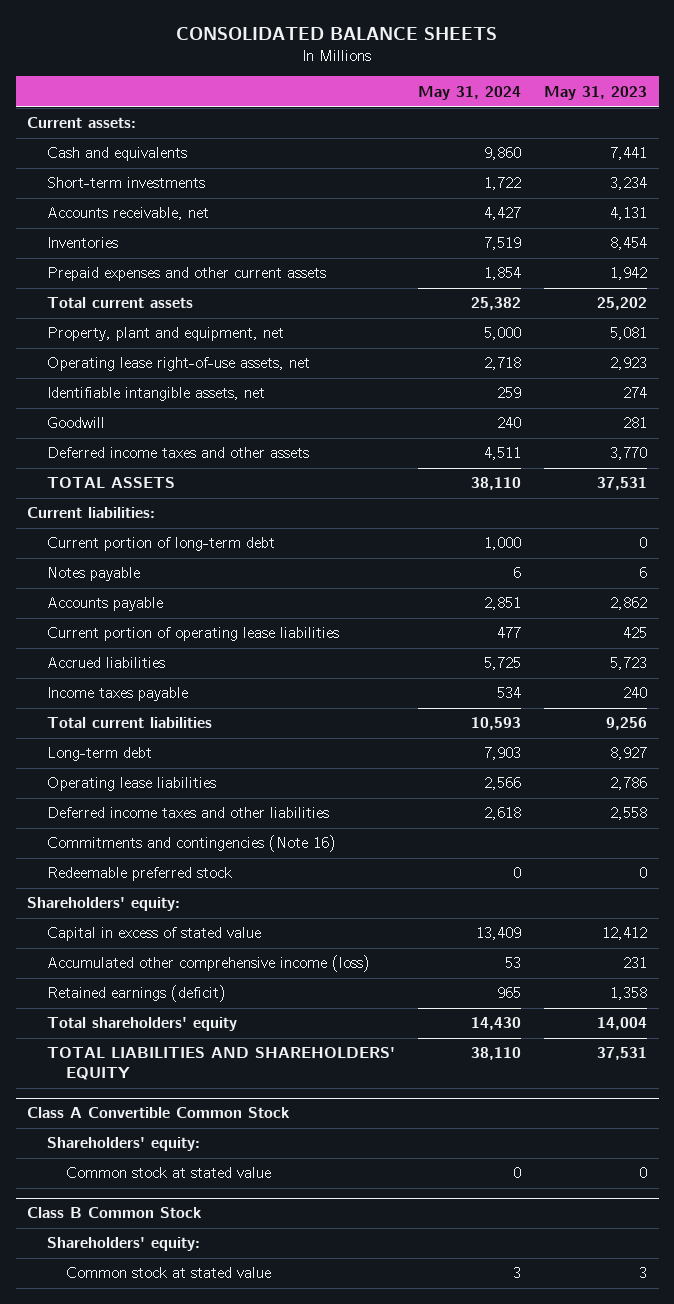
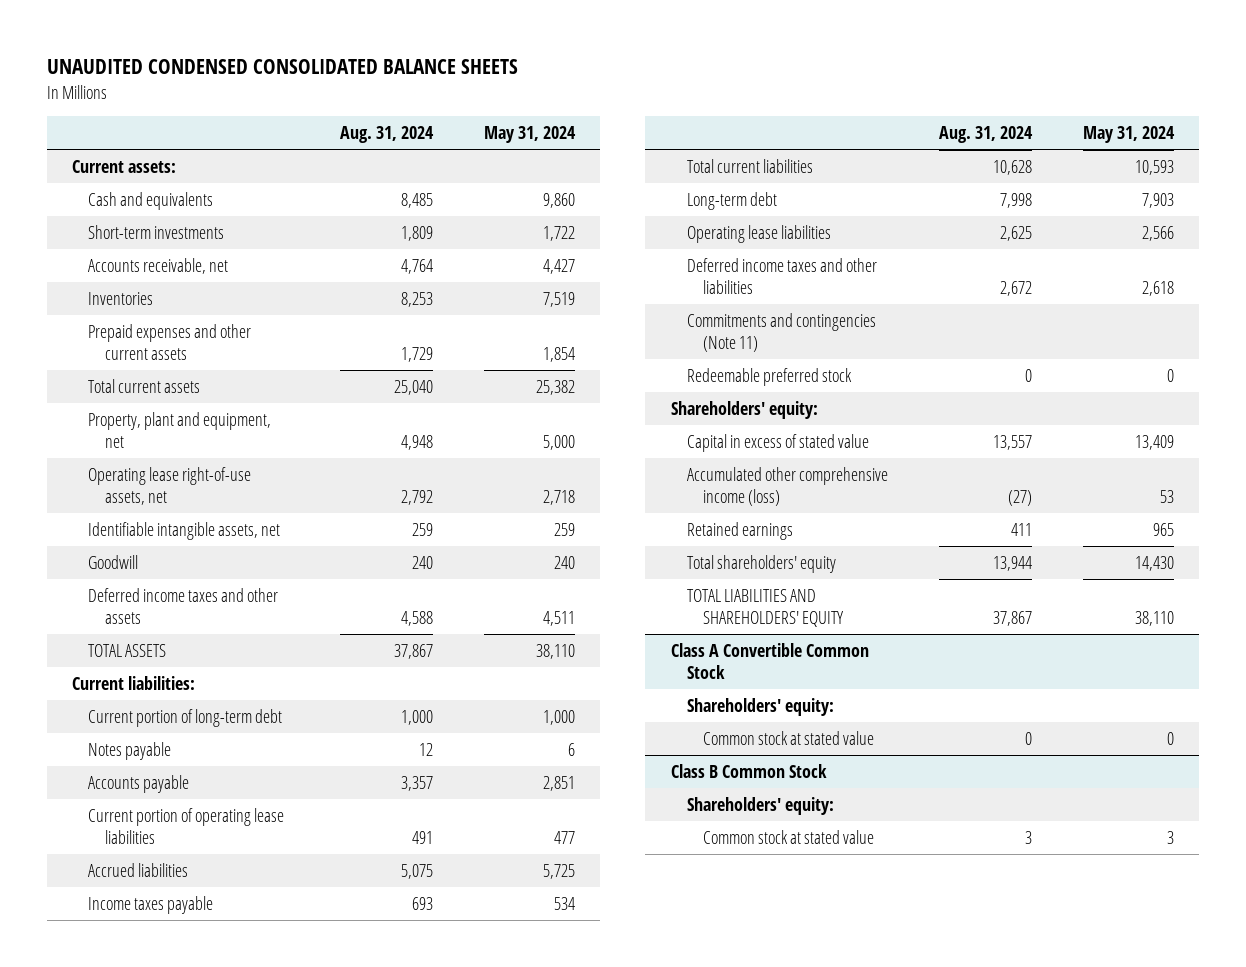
- CONSOLIDATED BALANCE SHEETS
+ UNAUDITED CONDENSED CONSOLIDATED BALANCE SHEETS
- | May 31, 2024 | May 31, 2023
+ | Aug. 31, 2024 | May 31, 2024
- Commitments and contingencies (Note 16)
+ Commitments and contingencies (Note 11)
- Retained earnings (deficit) | 965 | 1,358
+ Retained earnings | 411 | 965

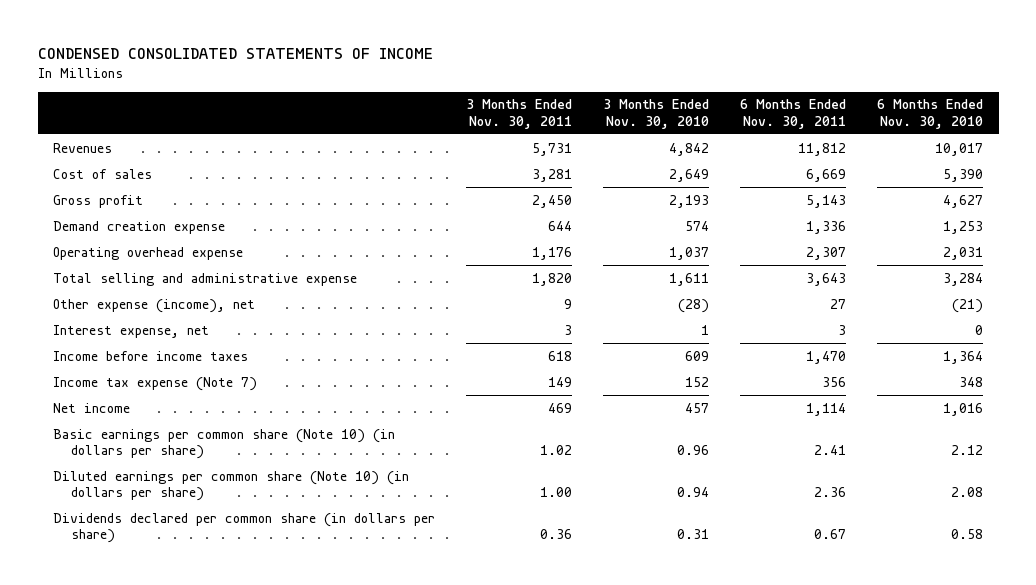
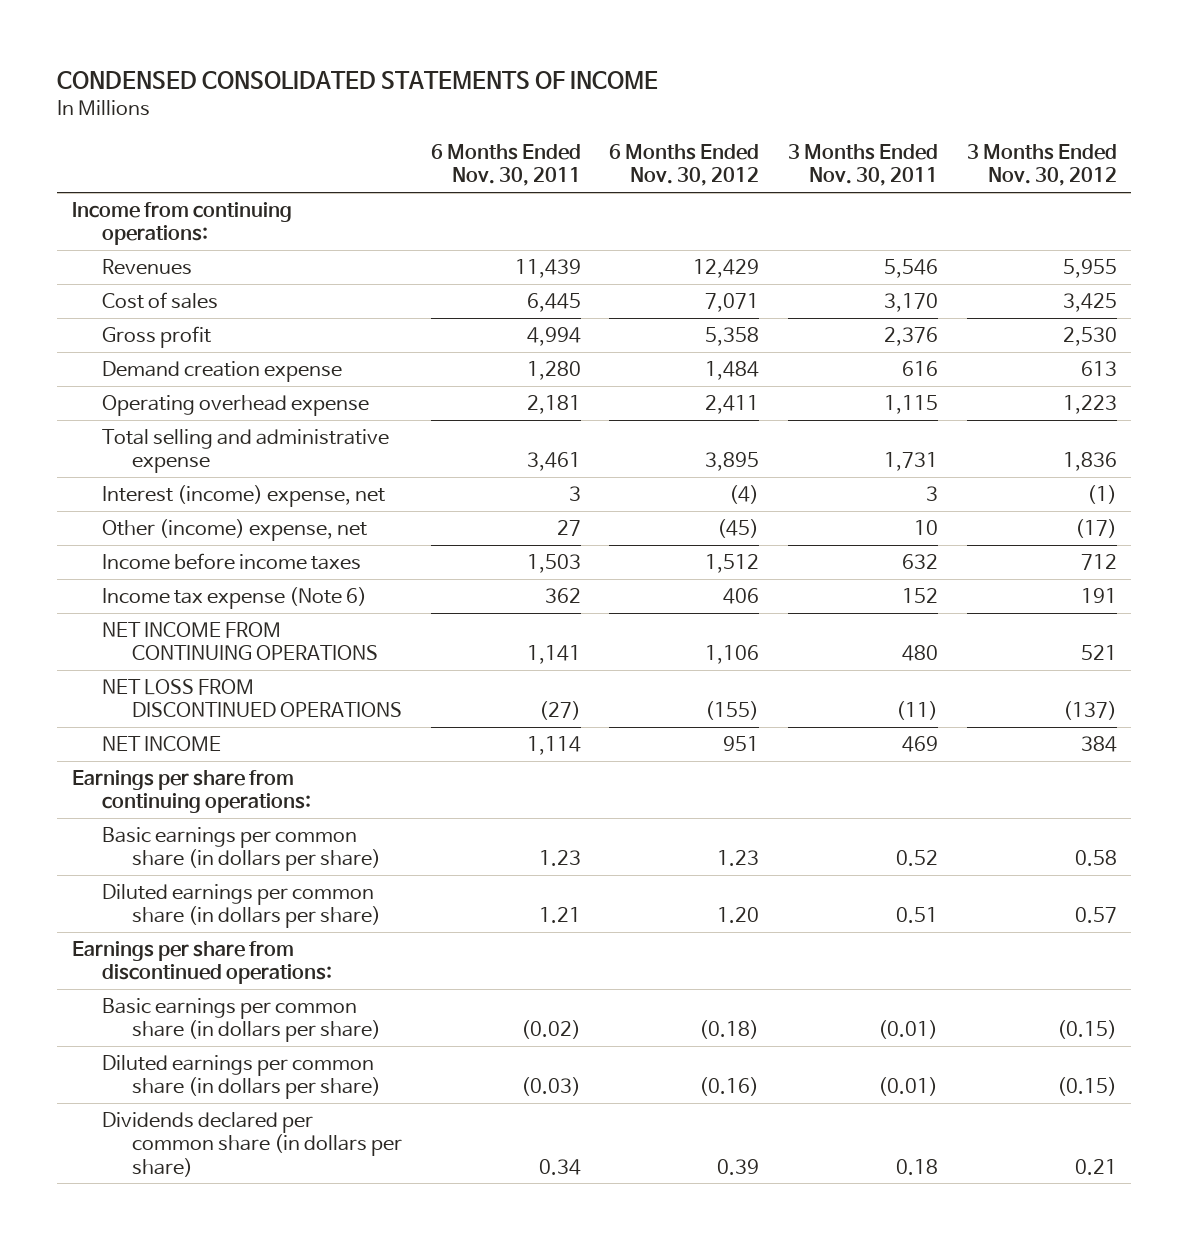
- | 3 Months Ended Nov. 30, 2011 | 3 Months Ended Nov. 30, 2010 | 6 Months Ended Nov. 30, 2011 | 6 Months Ended Nov. 30, 2010
+ | 6 Months Ended Nov. 30, 2011 | 6 Months Ended Nov. 30, 2012 | 3 Months Ended Nov. 30, 2011 | 3 Months Ended Nov. 30, 2012
- Revenues | 5,731 | 4,842 | 11,812 | 10,017
- Cost of sales | 3,281 | 2,649 | 6,669 | 5,390
- Gross profit | 2,450 | 2,193 | 5,143 | 4,627
- Demand creation expense | 644 | 574 | 1,336 | 1,253
- Operating overhead expense | 1,176 | 1,037 | 2,307 | 2,031
- Total selling and administrative expense | 1,820 | 1,611 | 3,643 | 3,284
- Other expense (income), net | 9 | (28) | 27 | (21)
- Interest expense, net | 3 | 1 | 3 | 0
- Income before income taxes | 618 | 609 | 1,470 | 1,364
- Income tax expense (Note 7) | 149 | 152 | 356 | 348
- Net income | 469 | 457 | 1,114 | 1,016
- Basic earnings per common share (Note 10) (in dollars per share) | 1.02 | 0.96 | 2.41 | 2.12
- Diluted earnings per common share (Note 10) (in dollars per share) | 1.00 | 0.94 | 2.36 | 2.08
- Dividends declared per common share (in dollars per share) | 0.36 | 0.31 | 0.67 | 0.58
+ Income from continuing operations:
+ Revenues | 11,439 | 12,429 | 5,546 | 5,955
+ Cost of sales | 6,445 | 7,071 | 3,170 | 3,425
+ Gross profit | 4,994 | 5,358 | 2,376 | 2,530
+ Demand creation expense | 1,280 | 1,484 | 616 | 613
+ Operating overhead expense | 2,181 | 2,411 | 1,115 | 1,223
+ Total selling and administrative expense | 3,461 | 3,895 | 1,731 | 1,836
+ Interest (income) expense, net | 3 | (4) | 3 | (1)
+ Other (income) expense, net | 27 | (45) | 10 | (17)
+ Income before income taxes | 1,503 | 1,512 | 632 | 712
+ Income tax expense (Note 6) | 362 | 406 | 152 | 191
+ NET INCOME FROM CONTINUING OPERATIONS | 1,141 | 1,106 | 480 | 521
+ NET LOSS FROM DISCONTINUED OPERATIONS | (27) | (155) | (11) | (137)
+ NET INCOME | 1,114 | 951 | 469 | 384
+ Earnings per share from continuing operations:
+ Basic earnings per common share (in dollars per share) | 1.23 | 1.23 | 0.52 | 0.58
+ Diluted earnings per common share (in dollars per share) | 1.21 | 1.20 | 0.51 | 0.57
+ Earnings per share from discontinued operations:
+ Basic earnings per common share (in dollars per share) | (0.02) | (0.18) | (0.01) | (0.15)
+ Diluted earnings per common share (in dollars per share) | (0.03) | (0.16) | (0.01) | (0.15)
+ Dividends declared per common share (in dollars per share) | 0.34 | 0.39 | 0.18 | 0.21

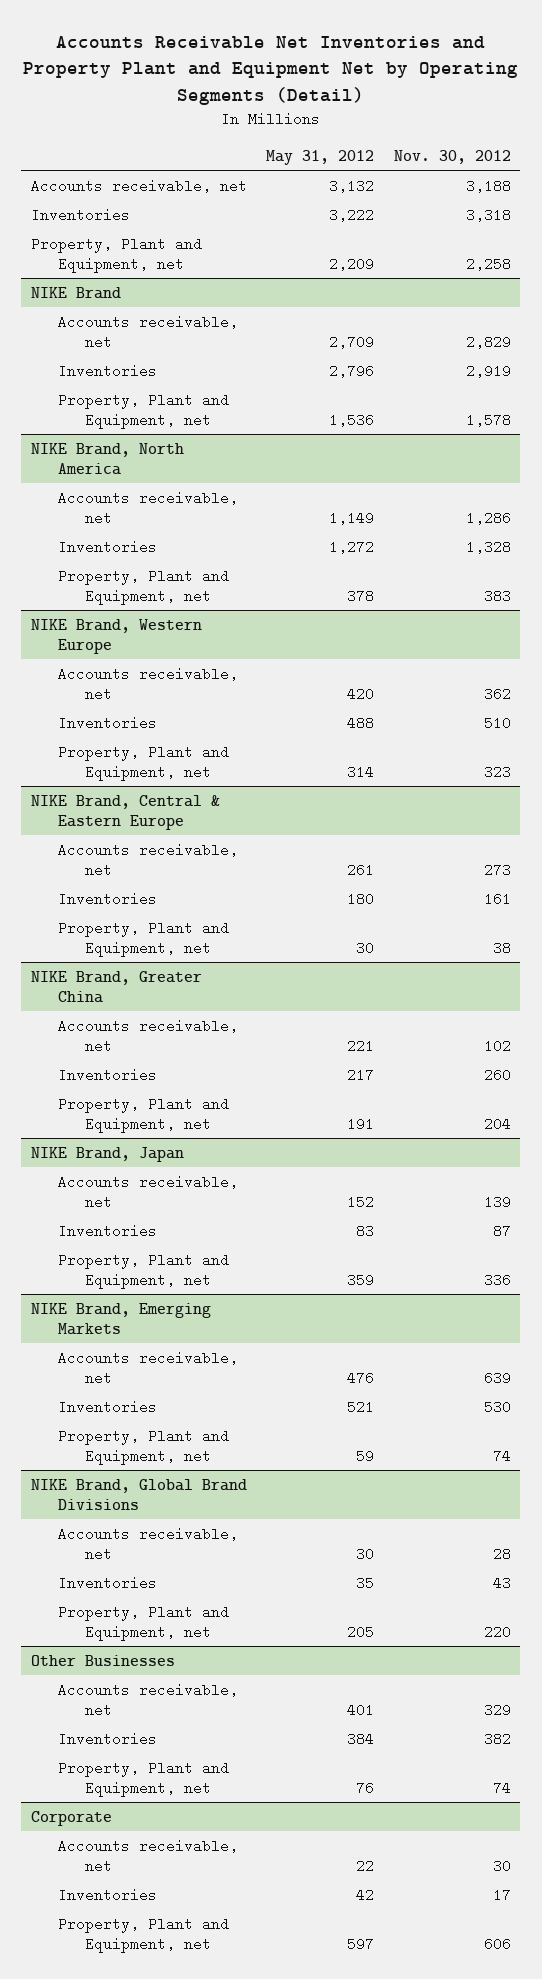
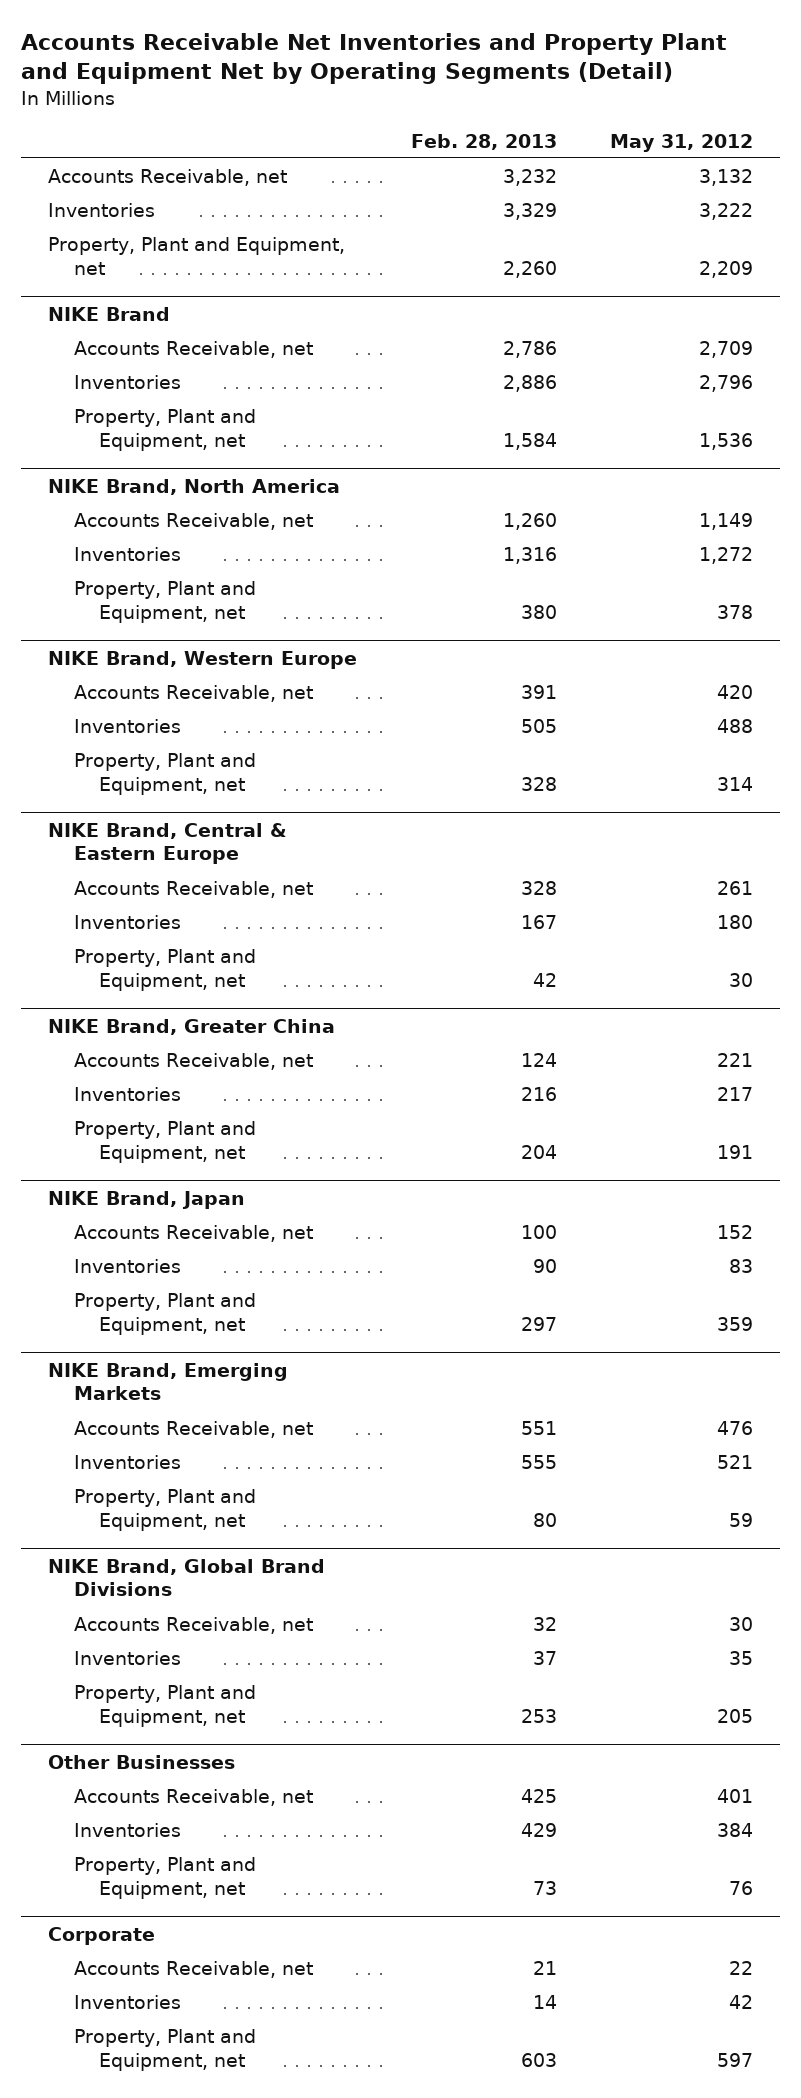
- | May 31, 2012 | Nov. 30, 2012
+ | Feb. 28, 2013 | May 31, 2012
- Accounts receivable, net | 3,132 | 3,188
+ Accounts Receivable, net | 3,232 | 3,132
@ NIKE Brand
- Accounts receivable, net | 2,709 | 2,829
+ Accounts Receivable, net | 2,786 | 2,709
@ NIKE Brand, North America
- Accounts receivable, net | 1,149 | 1,286
+ Accounts Receivable, net | 1,260 | 1,149
@ NIKE Brand, Western Europe
- Accounts receivable, net | 420 | 362
+ Accounts Receivable, net | 391 | 420
@ NIKE Brand, Central & Eastern Europe
- Accounts receivable, net | 261 | 273
+ Accounts Receivable, net | 328 | 261
@ NIKE Brand, Greater China
- Accounts receivable, net | 221 | 102
+ Accounts Receivable, net | 124 | 221
@ NIKE Brand, Japan
- Accounts receivable, net | 152 | 139
+ Accounts Receivable, net | 100 | 152
@ NIKE Brand, Emerging Markets
- Accounts receivable, net | 476 | 639
+ Accounts Receivable, net | 551 | 476
@ NIKE Brand, Global Brand Divisions
- Accounts receivable, net | 30 | 28
+ Accounts Receivable, net | 32 | 30
@ Other Businesses
- Accounts receivable, net | 401 | 329
+ Accounts Receivable, net | 425 | 401
@ Corporate
- Accounts receivable, net | 22 | 30
+ Accounts Receivable, net | 21 | 22

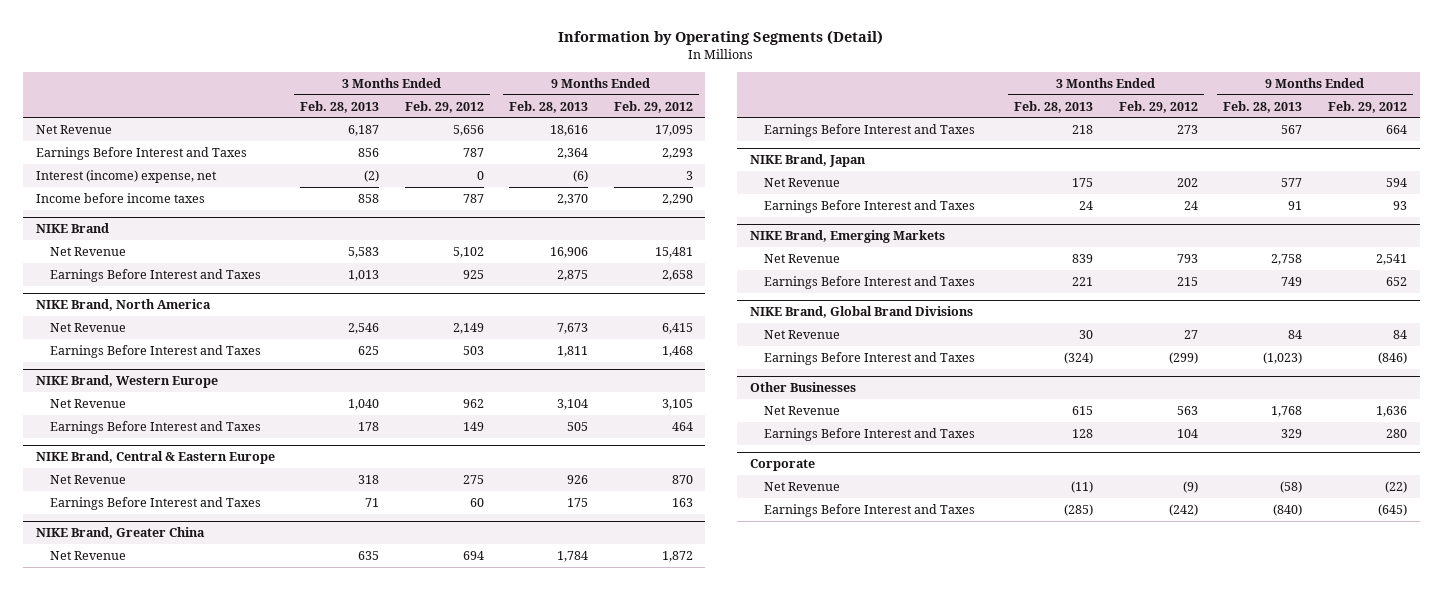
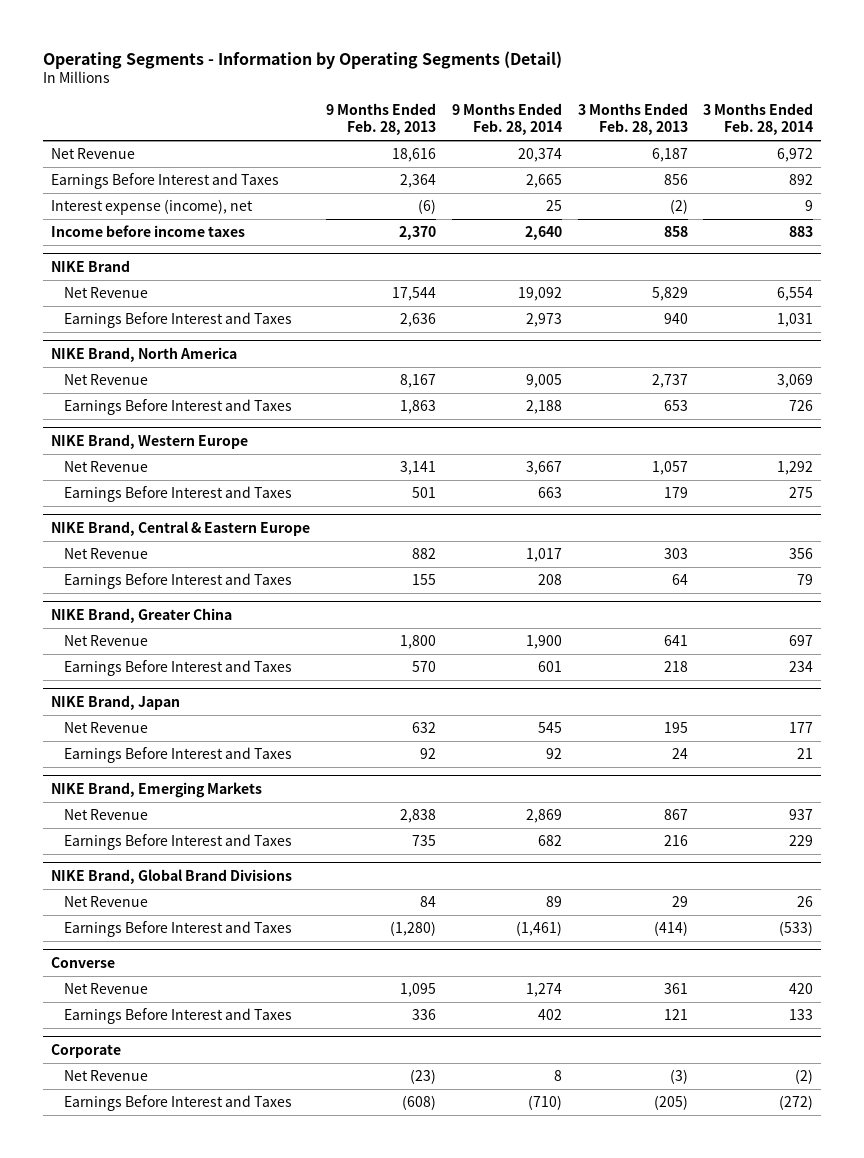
- Information by Operating Segments (Detail)
+ Operating Segments - Information by Operating Segments (Detail)
- | 3 Months Ended Feb. 28, 2013 | 3 Months Ended Feb. 29, 2012 | 9 Months Ended Feb. 28, 2013 | 9 Months Ended Feb. 29, 2012
+ | 9 Months Ended Feb. 28, 2013 | 9 Months Ended Feb. 28, 2014 | 3 Months Ended Feb. 28, 2013 | 3 Months Ended Feb. 28, 2014
- Interest (income) expense, net | (2) | 0 | (6) | 3
+ Interest expense (income), net | (6) | 25 | (2) | 9
@ NIKE Brand
- Net Revenue | 5,583 | 5,102 | 16,906 | 15,481
- Earnings Before Interest and Taxes | 1,013 | 925 | 2,875 | 2,658
+ Net Revenue | 17,544 | 19,092 | 5,829 | 6,554
+ Earnings Before Interest and Taxes | 2,636 | 2,973 | 940 | 1,031
@ NIKE Brand, North America
- Net Revenue | 2,546 | 2,149 | 7,673 | 6,415
- Earnings Before Interest and Taxes | 625 | 503 | 1,811 | 1,468
+ Net Revenue | 8,167 | 9,005 | 2,737 | 3,069
+ Earnings Before Interest and Taxes | 1,863 | 2,188 | 653 | 726
@ NIKE Brand, Western Europe
- Net Revenue | 1,040 | 962 | 3,104 | 3,105
- Earnings Before Interest and Taxes | 178 | 149 | 505 | 464
+ Net Revenue | 3,141 | 3,667 | 1,057 | 1,292
+ Earnings Before Interest and Taxes | 501 | 663 | 179 | 275
@ NIKE Brand, Central & Eastern Europe
- Net Revenue | 318 | 275 | 926 | 870
- Earnings Before Interest and Taxes | 71 | 60 | 175 | 163
+ Net Revenue | 882 | 1,017 | 303 | 356
+ Earnings Before Interest and Taxes | 155 | 208 | 64 | 79
@ NIKE Brand, Greater China
- Net Revenue | 635 | 694 | 1,784 | 1,872
- Earnings Before Interest and Taxes | 218 | 273 | 567 | 664
+ Net Revenue | 1,800 | 1,900 | 641 | 697
+ Earnings Before Interest and Taxes | 570 | 601 | 218 | 234
@ NIKE Brand, Japan
- Net Revenue | 175 | 202 | 577 | 594
- Earnings Before Interest and Taxes | 24 | 24 | 91 | 93
+ Net Revenue | 632 | 545 | 195 | 177
+ Earnings Before Interest and Taxes | 92 | 92 | 24 | 21
@ NIKE Brand, Emerging Markets
- Net Revenue | 839 | 793 | 2,758 | 2,541
- Earnings Before Interest and Taxes | 221 | 215 | 749 | 652
+ Net Revenue | 2,838 | 2,869 | 867 | 937
+ Earnings Before Interest and Taxes | 735 | 682 | 216 | 229
@ NIKE Brand, Global Brand Divisions
- Net Revenue | 30 | 27 | 84 | 84
- Earnings Before Interest and Taxes | (324) | (299) | (1,023) | (846)
- Other Businesses
- Net Revenue | 615 | 563 | 1,768 | 1,636
- Earnings Before Interest and Taxes | 128 | 104 | 329 | 280
@ NIKE Brand, Global Brand Divisions
+ Net Revenue | 84 | 89 | 29 | 26
+ Earnings Before Interest and Taxes | (1,280) | (1,461) | (414) | (533)
+ Converse
+ Net Revenue | 1,095 | 1,274 | 361 | 420
+ Earnings Before Interest and Taxes | 336 | 402 | 121 | 133
@ Corporate
- Net Revenue | (11) | (9) | (58) | (22)
- Earnings Before Interest and Taxes | (285) | (242) | (840) | (645)
+ Net Revenue | (23) | 8 | (3) | (2)
+ Earnings Before Interest and Taxes | (608) | (710) | (205) | (272)

